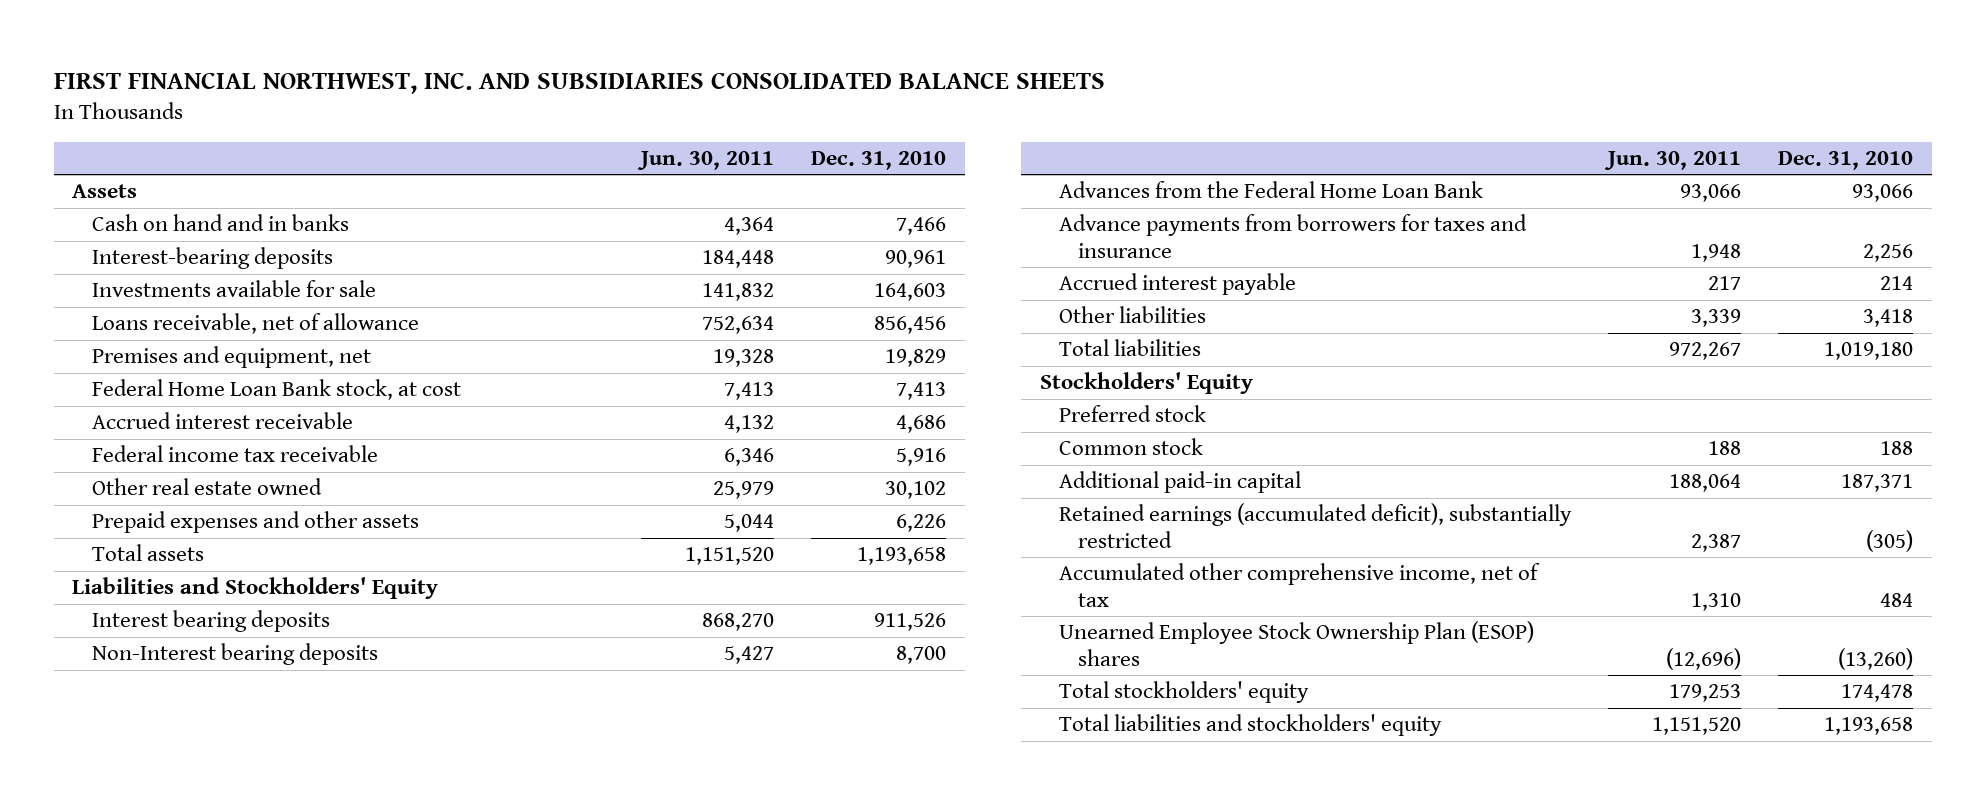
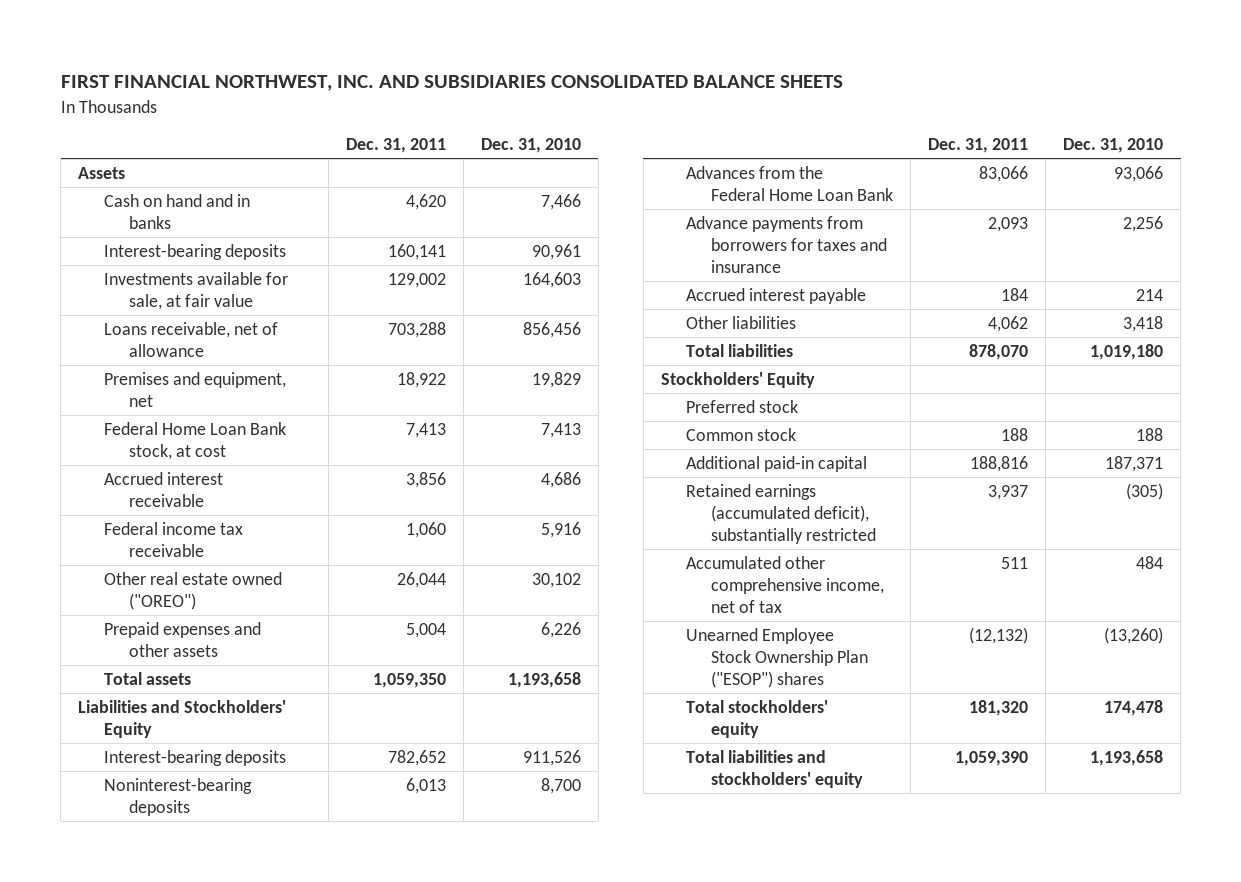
- | Jun. 30, 2011 | Dec. 31, 2010
+ | Dec. 31, 2011 | Dec. 31, 2010
- Investments available for sale | 141,832 | 164,603
+ Investments available for sale, at fair value | 129,002 | 164,603
- Other real estate owned | 25,979 | 30,102
+ Other real estate owned ("OREO") | 26,044 | 30,102
- Interest bearing deposits | 868,270 | 911,526
- Non-Interest bearing deposits | 5,427 | 8,700
+ Interest-bearing deposits | 782,652 | 911,526
+ Noninterest-bearing deposits | 6,013 | 8,700
- Unearned Employee Stock Ownership Plan (ESOP) shares | (12,696) | (13,260)
+ Unearned Employee Stock Ownership Plan ("ESOP") shares | (12,132) | (13,260)

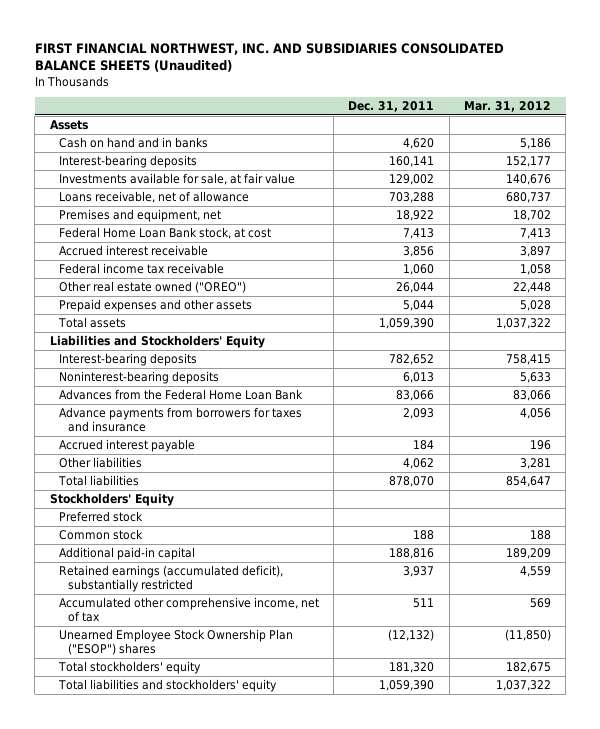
- FIRST FINANCIAL NORTHWEST, INC. AND SUBSIDIARIES CONSOLIDATED BALANCE SHEETS
+ FIRST FINANCIAL NORTHWEST, INC. AND SUBSIDIARIES CONSOLIDATED BALANCE SHEETS (Unaudited)
- | Dec. 31, 2011 | Dec. 31, 2010
+ | Dec. 31, 2011 | Mar. 31, 2012
- Prepaid expenses and other assets | 5,004 | 6,226
- Total assets | 1,059,350 | 1,193,658
+ Prepaid expenses and other assets | 5,044 | 5,028
+ Total assets | 1,059,390 | 1,037,322

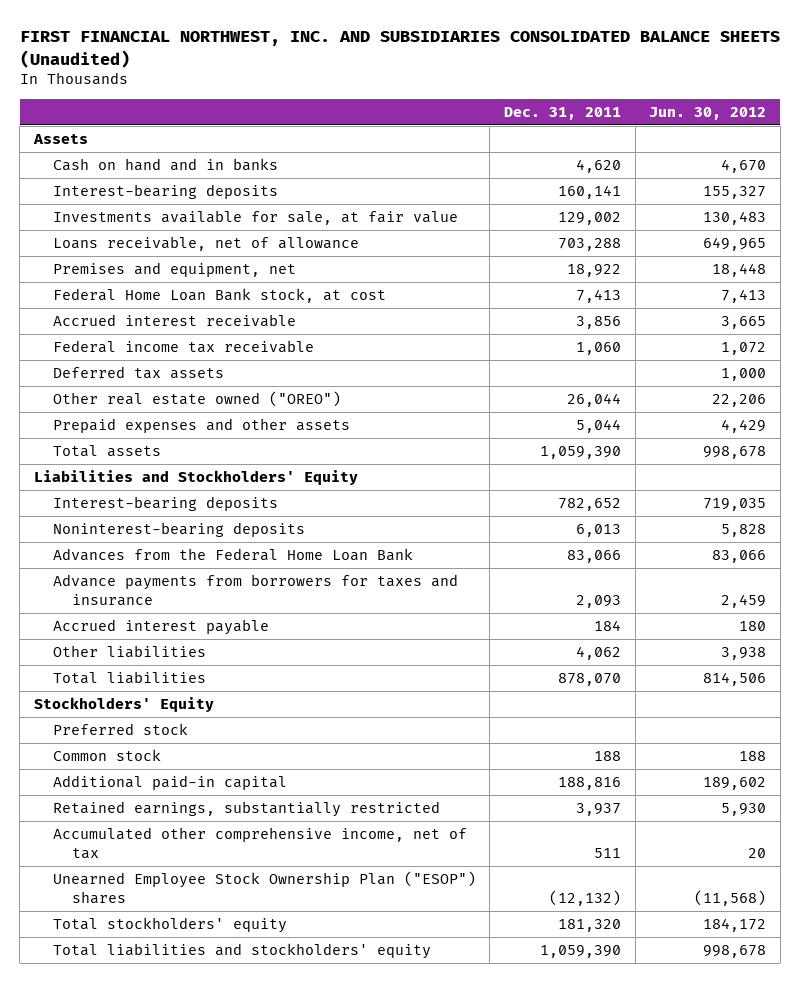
- | Dec. 31, 2011 | Mar. 31, 2012
+ | Dec. 31, 2011 | Jun. 30, 2012
+ Deferred tax assets | | 1,000
- Retained earnings (accumulated deficit), substantially restricted | 3,937 | 4,559
+ Retained earnings, substantially restricted | 3,937 | 5,930

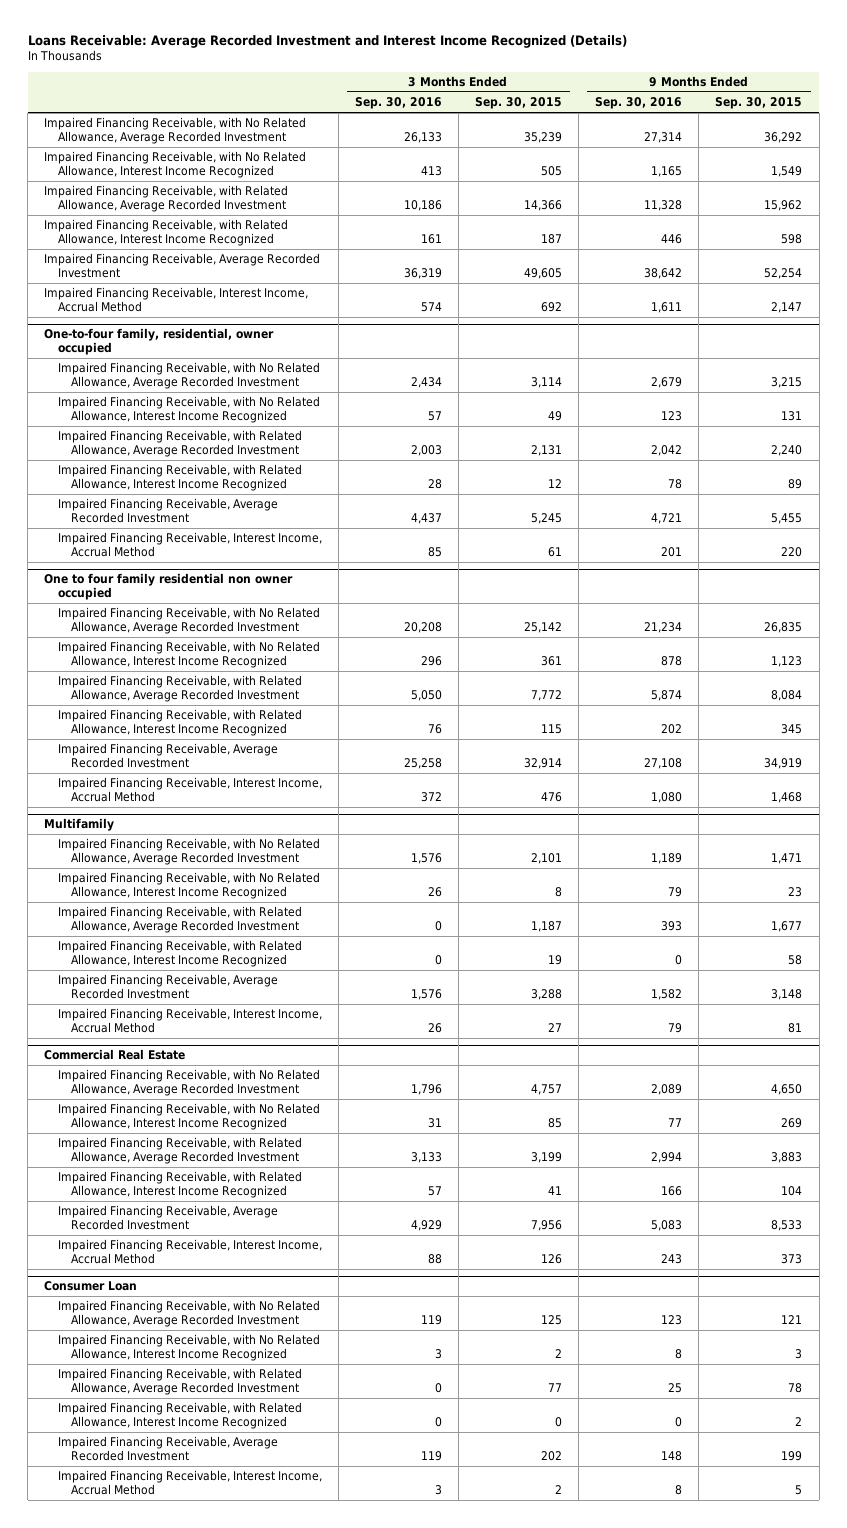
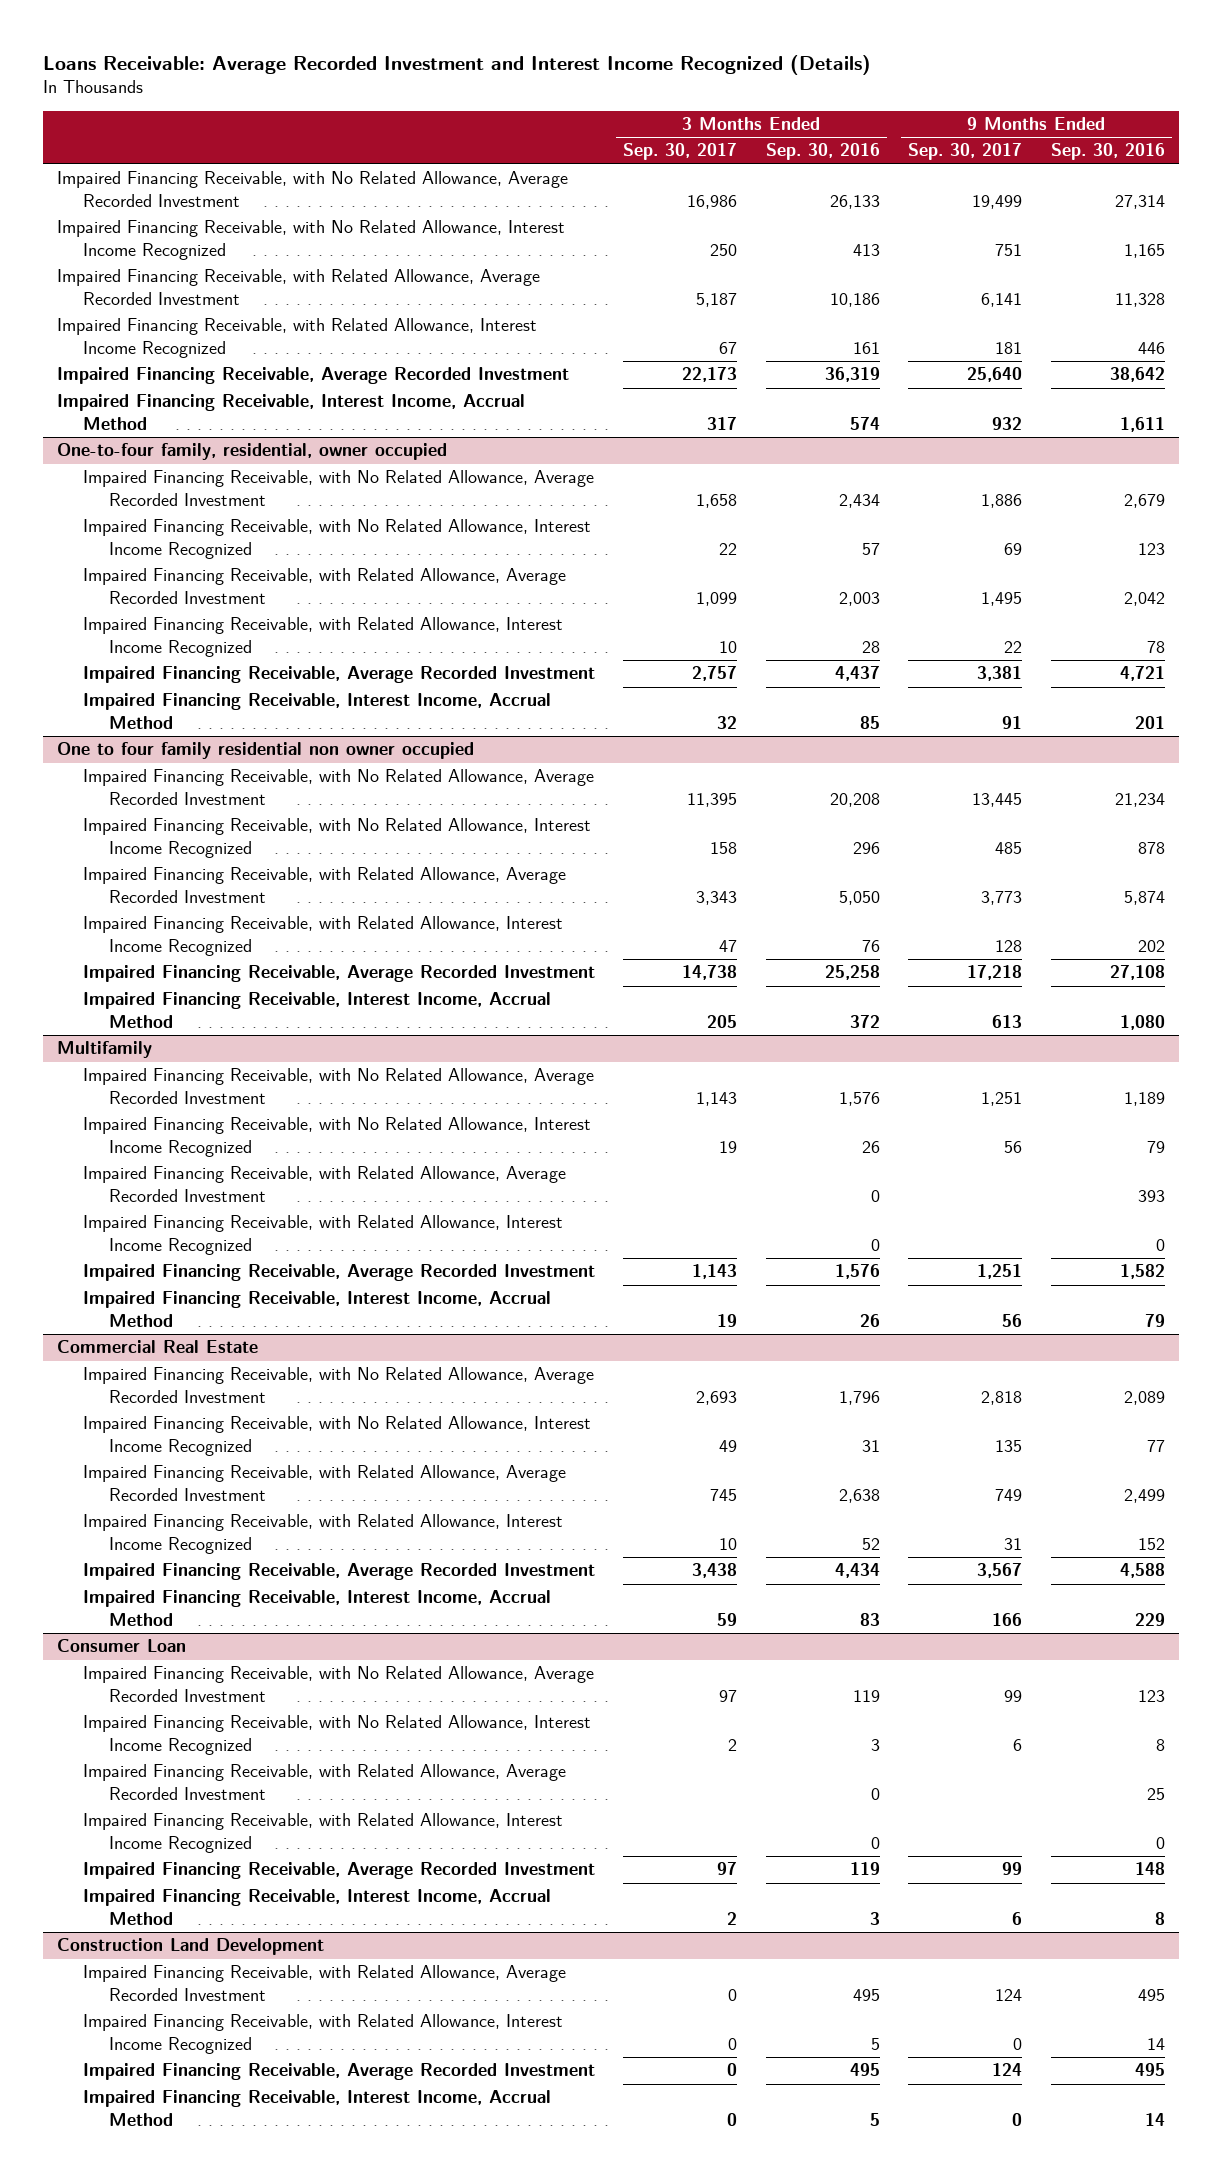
- | 3 Months Ended Sep. 30, 2016 | 3 Months Ended Sep. 30, 2015 | 9 Months Ended Sep. 30, 2016 | 9 Months Ended Sep. 30, 2015
+ | 3 Months Ended Sep. 30, 2017 | 3 Months Ended Sep. 30, 2016 | 9 Months Ended Sep. 30, 2017 | 9 Months Ended Sep. 30, 2016
@ Commercial Real Estate
- Impaired Financing Receivable, with Related Allowance, Average Recorded Investment | 3,133 | 3,199 | 2,994 | 3,883
- Impaired Financing Receivable, with Related Allowance, Interest Income Recognized | 57 | 41 | 166 | 104
- Impaired Financing Receivable, Average Recorded Investment | 4,929 | 7,956 | 5,083 | 8,533
- Impaired Financing Receivable, Interest Income, Accrual Method | 88 | 126 | 243 | 373
+ Impaired Financing Receivable, with Related Allowance, Average Recorded Investment | 745 | 2,638 | 749 | 2,499
+ Impaired Financing Receivable, with Related Allowance, Interest Income Recognized | 10 | 52 | 31 | 152
+ Impaired Financing Receivable, Average Recorded Investment | 3,438 | 4,434 | 3,567 | 4,588
+ Impaired Financing Receivable, Interest Income, Accrual Method | 59 | 83 | 166 | 229
+ Construction Land Development
+ Impaired Financing Receivable, with Related Allowance, Average Recorded Investment | 0 | 495 | 124 | 495
+ Impaired Financing Receivable, with Related Allowance, Interest Income Recognized | 0 | 5 | 0 | 14
+ Impaired Financing Receivable, Average Recorded Investment | 0 | 495 | 124 | 495
+ Impaired Financing Receivable, Interest Income, Accrual Method | 0 | 5 | 0 | 14

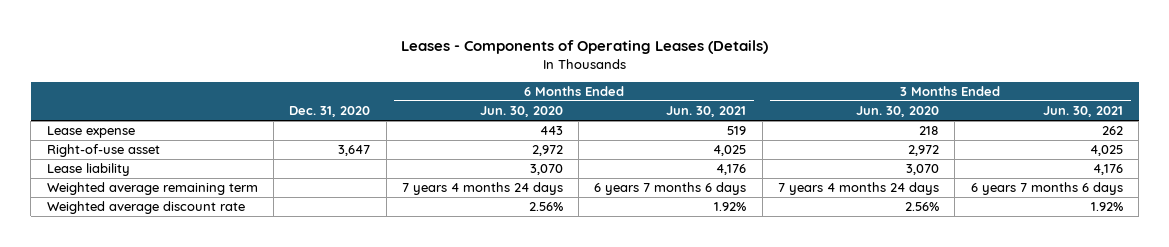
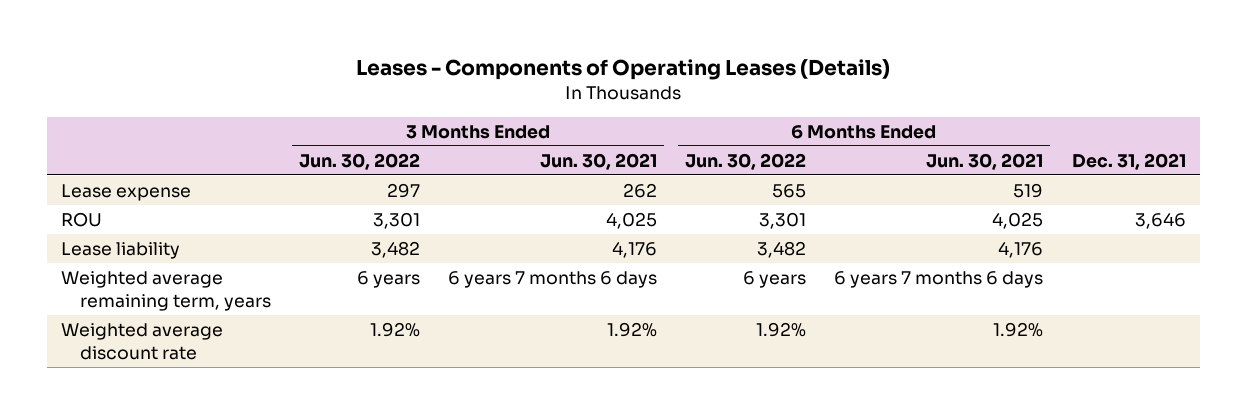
- | Dec. 31, 2020 | 6 Months Ended Jun. 30, 2020 | 6 Months Ended Jun. 30, 2021 | 3 Months Ended Jun. 30, 2020 | 3 Months Ended Jun. 30, 2021
+ | 3 Months Ended Jun. 30, 2022 | 3 Months Ended Jun. 30, 2021 | 6 Months Ended Jun. 30, 2022 | 6 Months Ended Jun. 30, 2021 | Dec. 31, 2021
- Right-of-use asset | 3,647 | 2,972 | 4,025 | 2,972 | 4,025
+ ROU | 3,301 | 4,025 | 3,301 | 4,025 | 3,646
- Weighted average remaining term | | 7 years 4 months 24 days | 6 years 7 months 6 days | 7 years 4 months 24 days | 6 years 7 months 6 days
+ Weighted average remaining term, years | 6 years | 6 years 7 months 6 days | 6 years | 6 years 7 months 6 days |

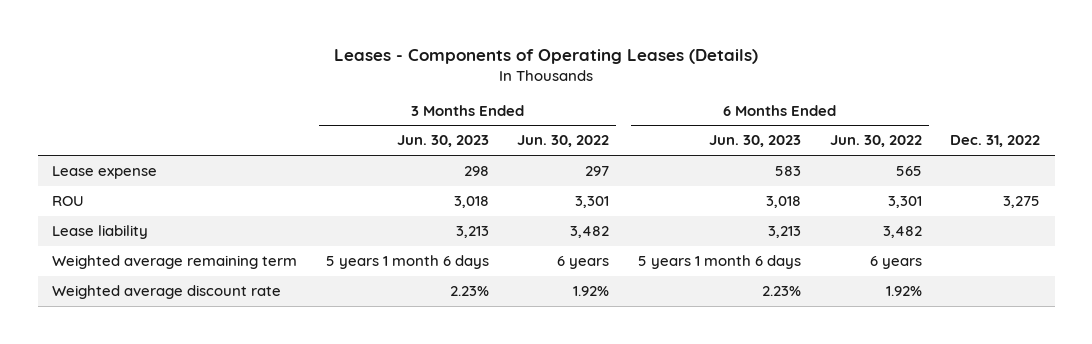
- | 3 Months Ended Jun. 30, 2022 | 3 Months Ended Jun. 30, 2021 | 6 Months Ended Jun. 30, 2022 | 6 Months Ended Jun. 30, 2021 | Dec. 31, 2021
+ | 3 Months Ended Jun. 30, 2023 | 3 Months Ended Jun. 30, 2022 | 6 Months Ended Jun. 30, 2023 | 6 Months Ended Jun. 30, 2022 | Dec. 31, 2022
- Weighted average remaining term, years | 6 years | 6 years 7 months 6 days | 6 years | 6 years 7 months 6 days |
+ Weighted average remaining term | 5 years 1 month 6 days | 6 years | 5 years 1 month 6 days | 6 years |

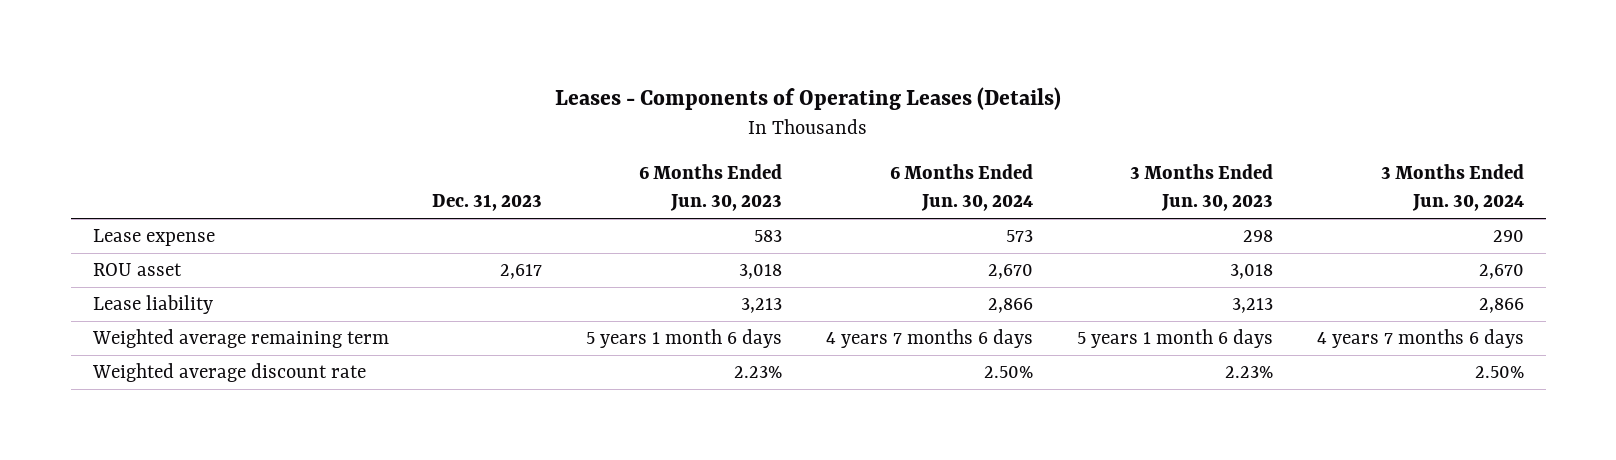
- | 3 Months Ended Jun. 30, 2023 | 3 Months Ended Jun. 30, 2022 | 6 Months Ended Jun. 30, 2023 | 6 Months Ended Jun. 30, 2022 | Dec. 31, 2022
+ | Dec. 31, 2023 | 6 Months Ended Jun. 30, 2023 | 6 Months Ended Jun. 30, 2024 | 3 Months Ended Jun. 30, 2023 | 3 Months Ended Jun. 30, 2024
- ROU | 3,018 | 3,301 | 3,018 | 3,301 | 3,275
+ ROU asset | 2,617 | 3,018 | 2,670 | 3,018 | 2,670

